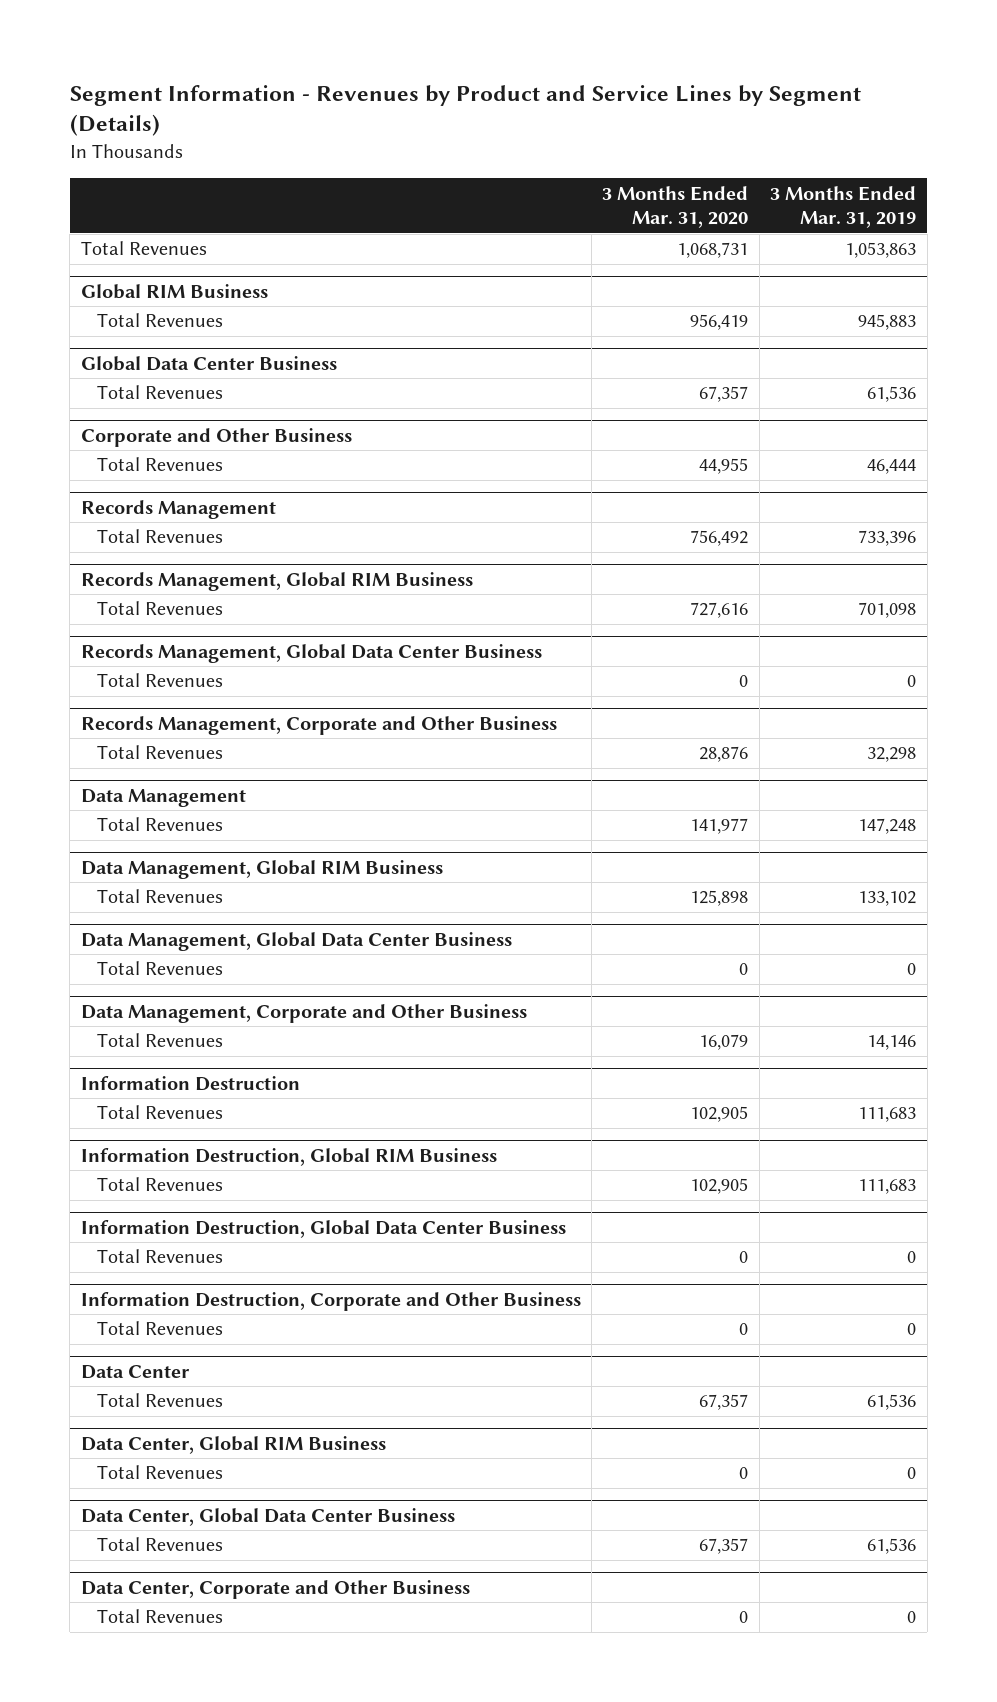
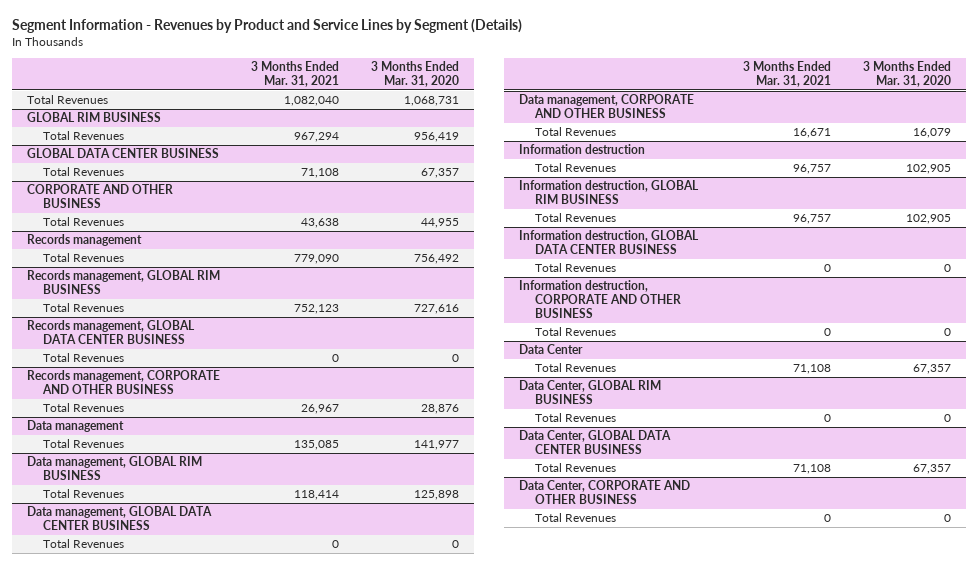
- | 3 Months Ended Mar. 31, 2020 | 3 Months Ended Mar. 31, 2019
+ | 3 Months Ended Mar. 31, 2021 | 3 Months Ended Mar. 31, 2020
- Global RIM Business
+ GLOBAL RIM BUSINESS
- Global Data Center Business
+ GLOBAL DATA CENTER BUSINESS
- Corporate and Other Business
+ CORPORATE AND OTHER BUSINESS
- Records Management
+ Records management
- Records Management, Global RIM Business
+ Records management, GLOBAL RIM BUSINESS
- Records Management, Global Data Center Business
+ Records management, GLOBAL DATA CENTER BUSINESS
- Records Management, Corporate and Other Business
+ Records management, CORPORATE AND OTHER BUSINESS
- Data Management
+ Data management
- Data Management, Global RIM Business
+ Data management, GLOBAL RIM BUSINESS
- Data Management, Global Data Center Business
+ Data management, GLOBAL DATA CENTER BUSINESS
- Data Management, Corporate and Other Business
+ Data management, CORPORATE AND OTHER BUSINESS
- Information Destruction
+ Information destruction
- Information Destruction, Global RIM Business
+ Information destruction, GLOBAL RIM BUSINESS
- Information Destruction, Global Data Center Business
+ Information destruction, GLOBAL DATA CENTER BUSINESS
- Information Destruction, Corporate and Other Business
+ Information destruction, CORPORATE AND OTHER BUSINESS
- Data Center, Global RIM Business
+ Data Center, GLOBAL RIM BUSINESS
- Data Center, Global Data Center Business
+ Data Center, GLOBAL DATA CENTER BUSINESS
- Data Center, Corporate and Other Business
+ Data Center, CORPORATE AND OTHER BUSINESS

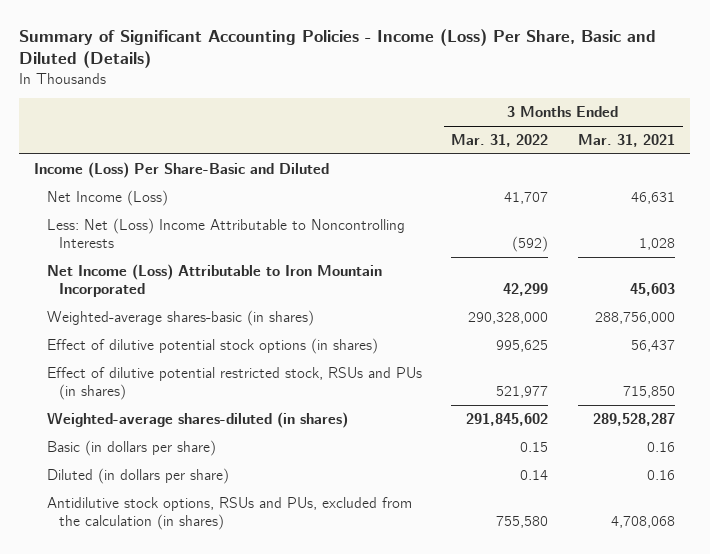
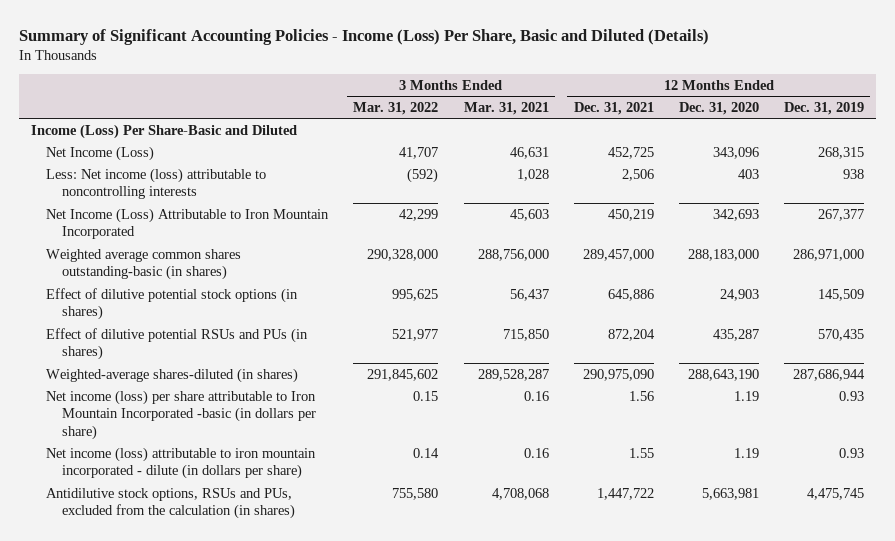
- | 3 Months Ended Mar. 31, 2022 | 3 Months Ended Mar. 31, 2021
+ | 3 Months Ended Mar. 31, 2022 | 3 Months Ended Mar. 31, 2021 | 12 Months Ended Dec. 31, 2021 | 12 Months Ended Dec. 31, 2020 | 12 Months Ended Dec. 31, 2019
- Less: Net (Loss) Income Attributable to Noncontrolling Interests | (592) | 1,028
+ Less: Net income (loss) attributable to noncontrolling interests | (592) | 1,028 | 2,506 | 403 | 938
- Weighted-average shares-basic (in shares) | 290,328,000 | 288,756,000
+ Weighted average common shares outstanding-basic (in shares) | 290,328,000 | 288,756,000 | 289,457,000 | 288,183,000 | 286,971,000
- Effect of dilutive potential restricted stock, RSUs and PUs (in shares) | 521,977 | 715,850
+ Effect of dilutive potential RSUs and PUs (in shares) | 521,977 | 715,850 | 872,204 | 435,287 | 570,435
- Basic (in dollars per share) | 0.15 | 0.16
- Diluted (in dollars per share) | 0.14 | 0.16
+ Net income (loss) per share attributable to Iron Mountain Incorporated -basic (in dollars per share) | 0.15 | 0.16 | 1.56 | 1.19 | 0.93
+ Net income (loss) attributable to iron mountain incorporated - dilute (in dollars per share) | 0.14 | 0.16 | 1.55 | 1.19 | 0.93

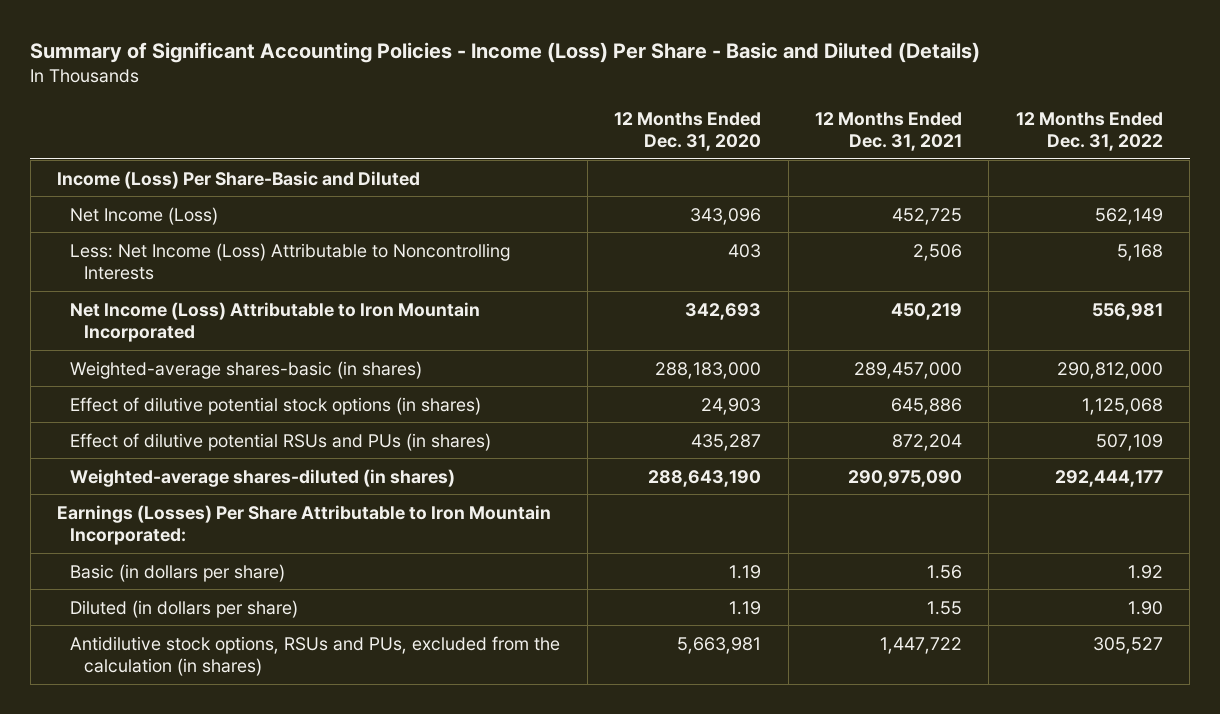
- Summary of Significant Accounting Policies - Income (Loss) Per Share, Basic and Diluted (Details)
+ Summary of Significant Accounting Policies - Income (Loss) Per Share - Basic and Diluted (Details)
- | 3 Months Ended Mar. 31, 2022 | 3 Months Ended Mar. 31, 2021 | 12 Months Ended Dec. 31, 2021 | 12 Months Ended Dec. 31, 2020 | 12 Months Ended Dec. 31, 2019
+ | 12 Months Ended Dec. 31, 2020 | 12 Months Ended Dec. 31, 2021 | 12 Months Ended Dec. 31, 2022
- Less: Net income (loss) attributable to noncontrolling interests | (592) | 1,028 | 2,506 | 403 | 938
+ Less: Net Income (Loss) Attributable to Noncontrolling Interests | 403 | 2,506 | 5,168
- Weighted average common shares outstanding-basic (in shares) | 290,328,000 | 288,756,000 | 289,457,000 | 288,183,000 | 286,971,000
+ Weighted-average shares-basic (in shares) | 288,183,000 | 289,457,000 | 290,812,000
- Net income (loss) per share attributable to Iron Mountain Incorporated -basic (in dollars per share) | 0.15 | 0.16 | 1.56 | 1.19 | 0.93
- Net income (loss) attributable to iron mountain incorporated - dilute (in dollars per share) | 0.14 | 0.16 | 1.55 | 1.19 | 0.93
+ Earnings (Losses) Per Share Attributable to Iron Mountain Incorporated:
+ Basic (in dollars per share) | 1.19 | 1.56 | 1.92
+ Diluted (in dollars per share) | 1.19 | 1.55 | 1.90

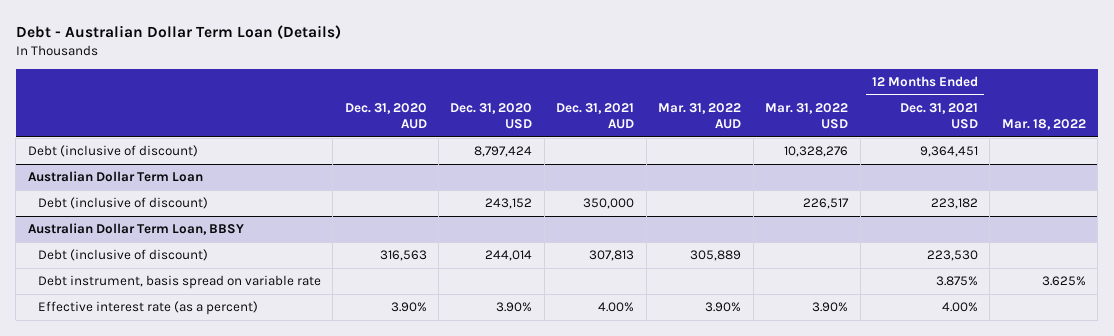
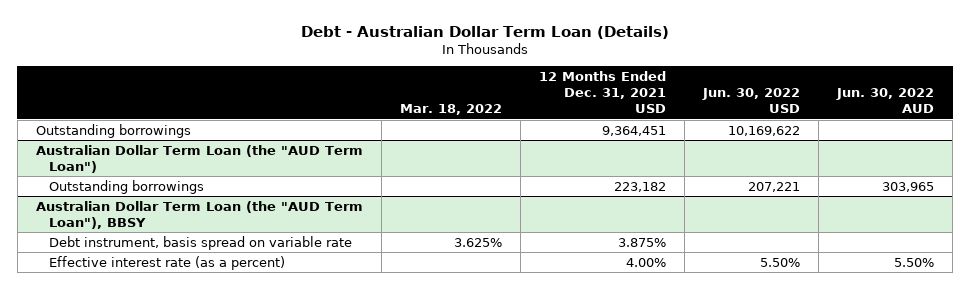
- | Dec. 31, 2020 AUD | Dec. 31, 2020 USD | Dec. 31, 2021 AUD | Mar. 31, 2022 AUD | Mar. 31, 2022 USD | 12 Months Ended Dec. 31, 2021 USD | Mar. 18, 2022
+ | Mar. 18, 2022 | 12 Months Ended Dec. 31, 2021 USD | Jun. 30, 2022 USD | Jun. 30, 2022 AUD
- Debt (inclusive of discount) | | 8,797,424 | | | 10,328,276 | 9,364,451 |
- Australian Dollar Term Loan
- Debt (inclusive of discount) | | 243,152 | 350,000 | | 226,517 | 223,182 |
- Australian Dollar Term Loan, BBSY
- Debt (inclusive of discount) | 316,563 | 244,014 | 307,813 | 305,889 | | 223,530 |
+ Outstanding borrowings | | 9,364,451 | 10,169,622 |
+ Australian Dollar Term Loan (the "AUD Term Loan")
+ Outstanding borrowings | | 223,182 | 207,221 | 303,965
+ Australian Dollar Term Loan (the "AUD Term Loan"), BBSY

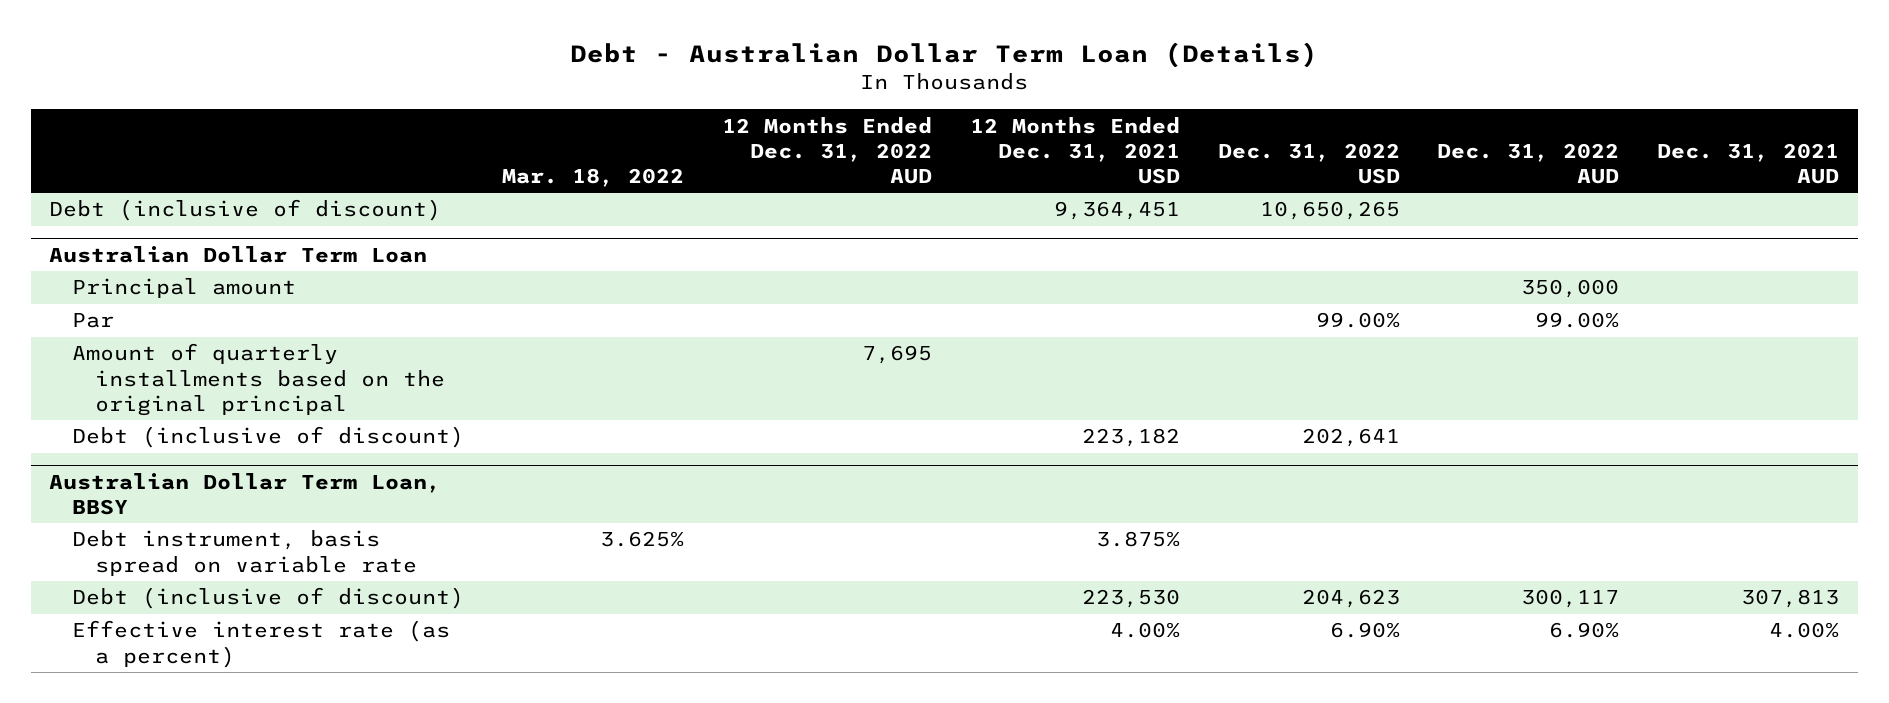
- | Mar. 18, 2022 | 12 Months Ended Dec. 31, 2021 USD | Jun. 30, 2022 USD | Jun. 30, 2022 AUD
+ | Mar. 18, 2022 | 12 Months Ended Dec. 31, 2022 AUD | 12 Months Ended Dec. 31, 2021 USD | Dec. 31, 2022 USD | Dec. 31, 2022 AUD | Dec. 31, 2021 AUD
- Outstanding borrowings | | 9,364,451 | 10,169,622 |
- Australian Dollar Term Loan (the "AUD Term Loan")
- Outstanding borrowings | | 223,182 | 207,221 | 303,965
- Australian Dollar Term Loan (the "AUD Term Loan"), BBSY
+ Debt (inclusive of discount) | | | 9,364,451 | 10,650,265 | |
+ Australian Dollar Term Loan
+ Principal amount | | | | | 350,000 |
+ Par | | | | 99.00% | 99.00% |
+ Amount of quarterly installments based on the original principal | | 7,695 | | | |
+ Debt (inclusive of discount) | | | 223,182 | 202,641 | |
+ Australian Dollar Term Loan, BBSY
+ Debt (inclusive of discount) | | | 223,530 | 204,623 | 300,117 | 307,813

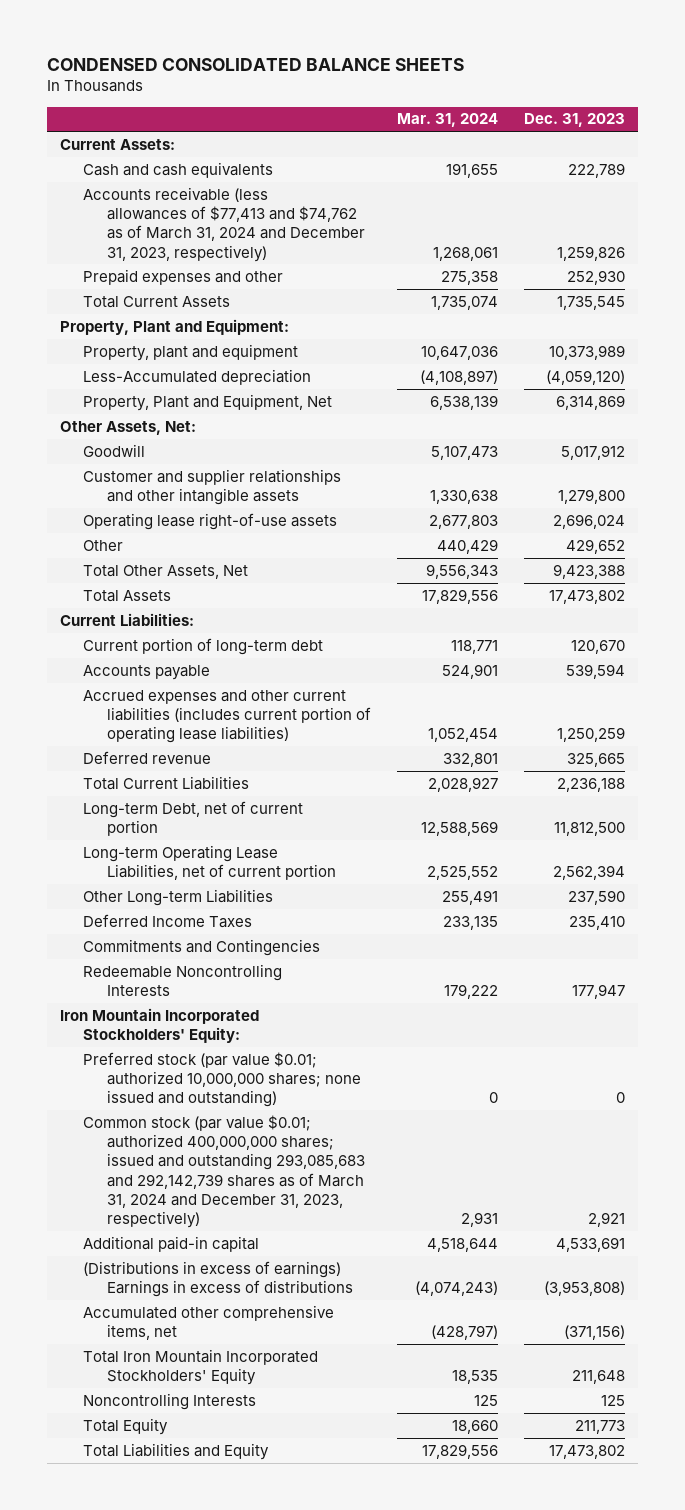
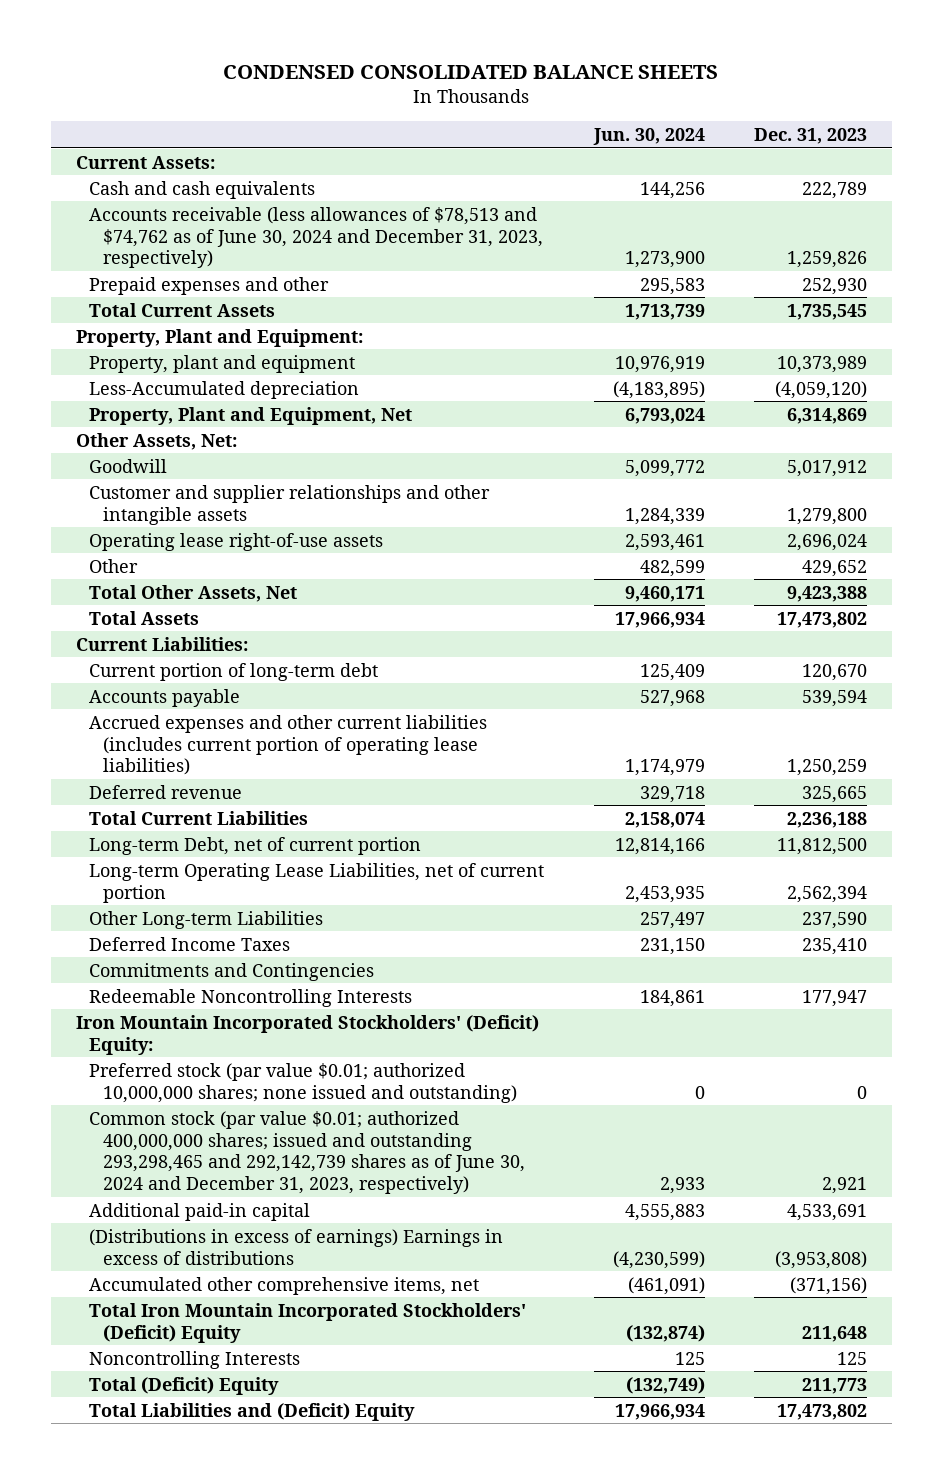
- | Mar. 31, 2024 | Dec. 31, 2023
+ | Jun. 30, 2024 | Dec. 31, 2023
- Accounts receivable (less allowances of $77,413 and $74,762 as of March 31, 2024 and December 31, 2023, respectively) | 1,268,061 | 1,259,826
+ Accounts receivable (less allowances of $78,513 and $74,762 as of June 30, 2024 and December 31, 2023, respectively) | 1,273,900 | 1,259,826
- Iron Mountain Incorporated Stockholders' Equity:
+ Iron Mountain Incorporated Stockholders' (Deficit) Equity:
- Common stock (par value $0.01; authorized 400,000,000 shares; issued and outstanding 293,085,683 and 292,142,739 shares as of March 31, 2024 and December 31, 2023, respectively) | 2,931 | 2,921
+ Common stock (par value $0.01; authorized 400,000,000 shares; issued and outstanding 293,298,465 and 292,142,739 shares as of June 30, 2024 and December 31, 2023, respectively) | 2,933 | 2,921
- Total Iron Mountain Incorporated Stockholders' Equity | 18,535 | 211,648
+ Total Iron Mountain Incorporated Stockholders' (Deficit) Equity | (132,874) | 211,648
- Total Equity | 18,660 | 211,773
- Total Liabilities and Equity | 17,829,556 | 17,473,802
+ Total (Deficit) Equity | (132,749) | 211,773
+ Total Liabilities and (Deficit) Equity | 17,966,934 | 17,473,802

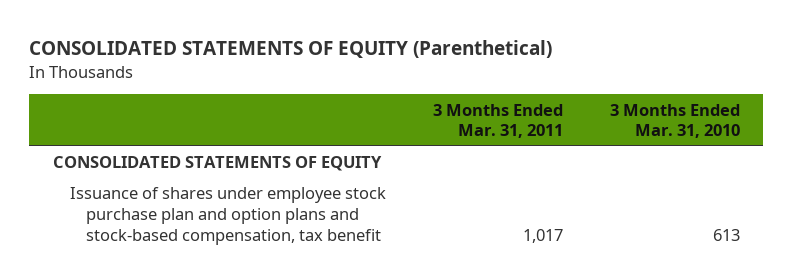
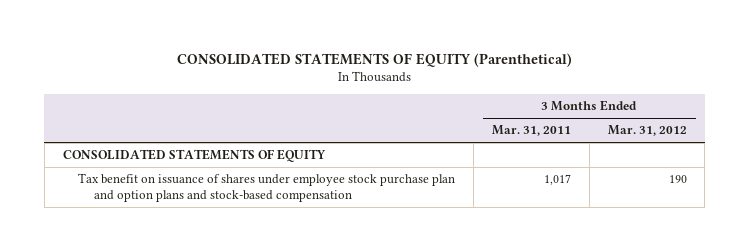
- | 3 Months Ended Mar. 31, 2011 | 3 Months Ended Mar. 31, 2010
+ | 3 Months Ended Mar. 31, 2011 | 3 Months Ended Mar. 31, 2012
- Issuance of shares under employee stock purchase plan and option plans and stock-based compensation, tax benefit | 1,017 | 613
+ Tax benefit on issuance of shares under employee stock purchase plan and option plans and stock-based compensation | 1,017 | 190

